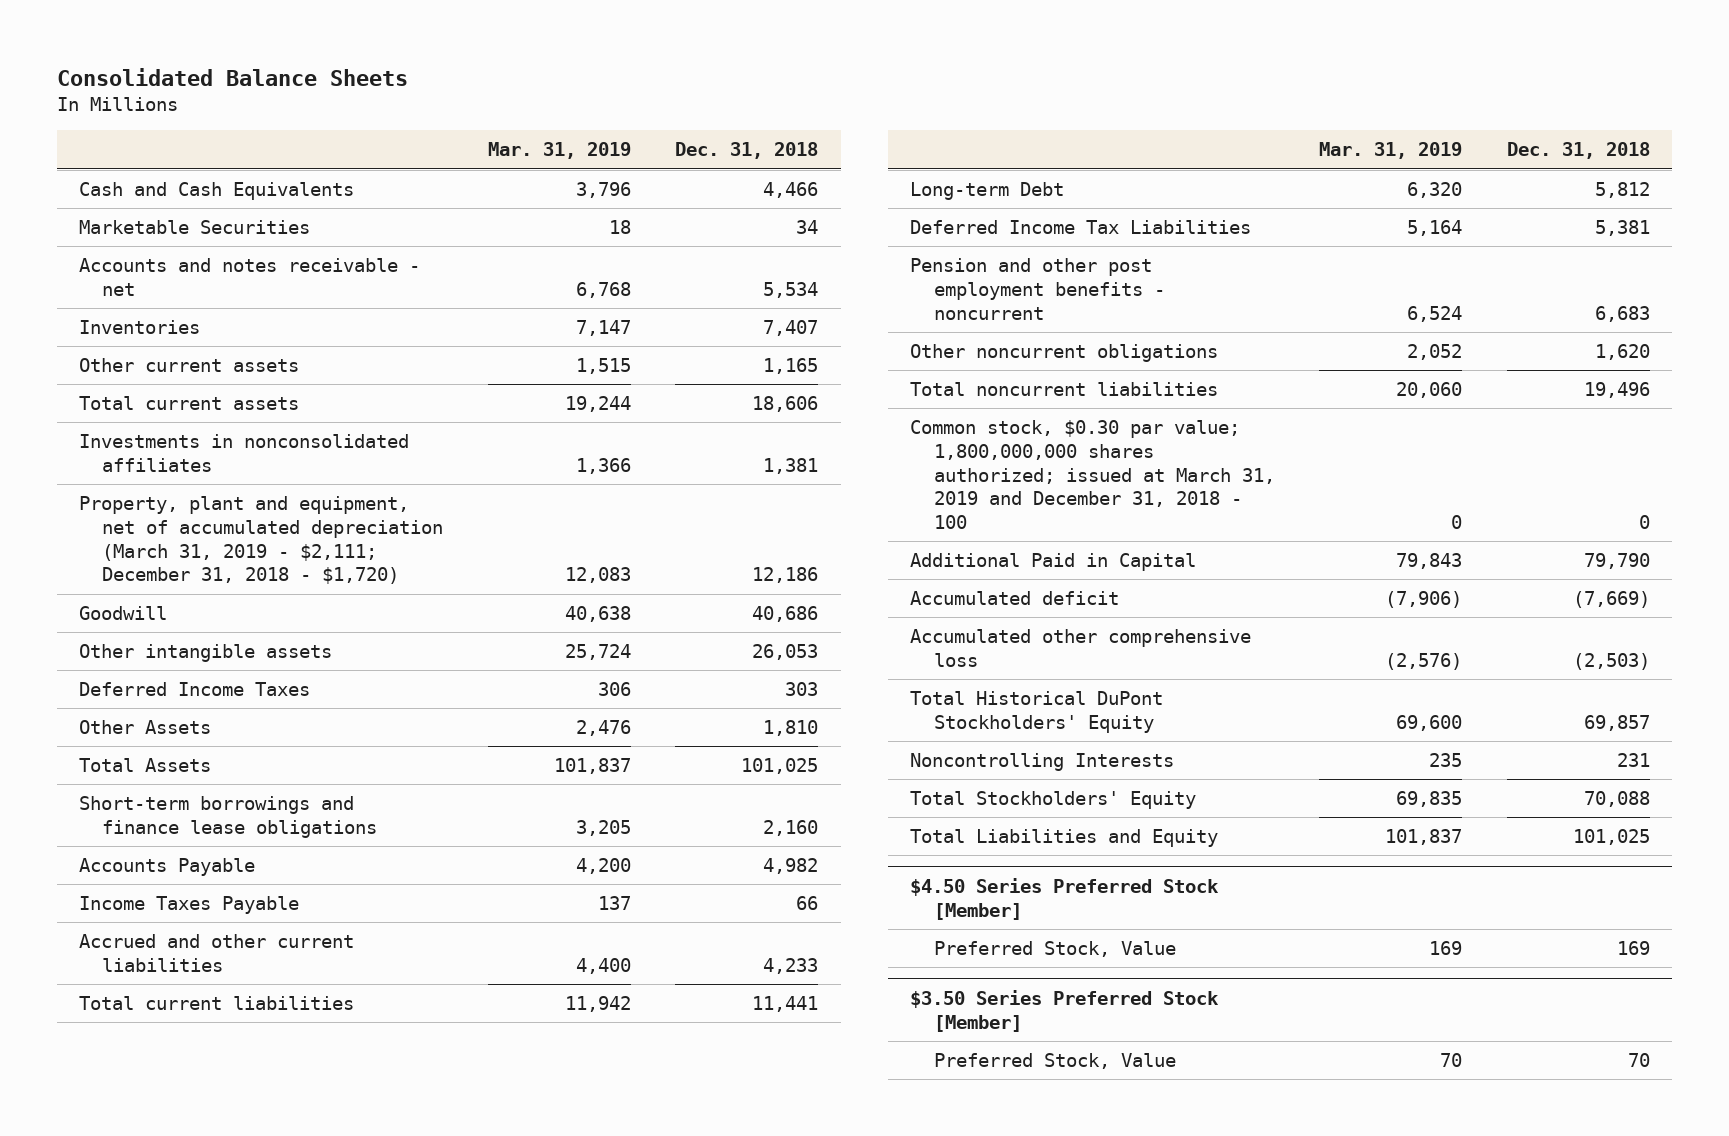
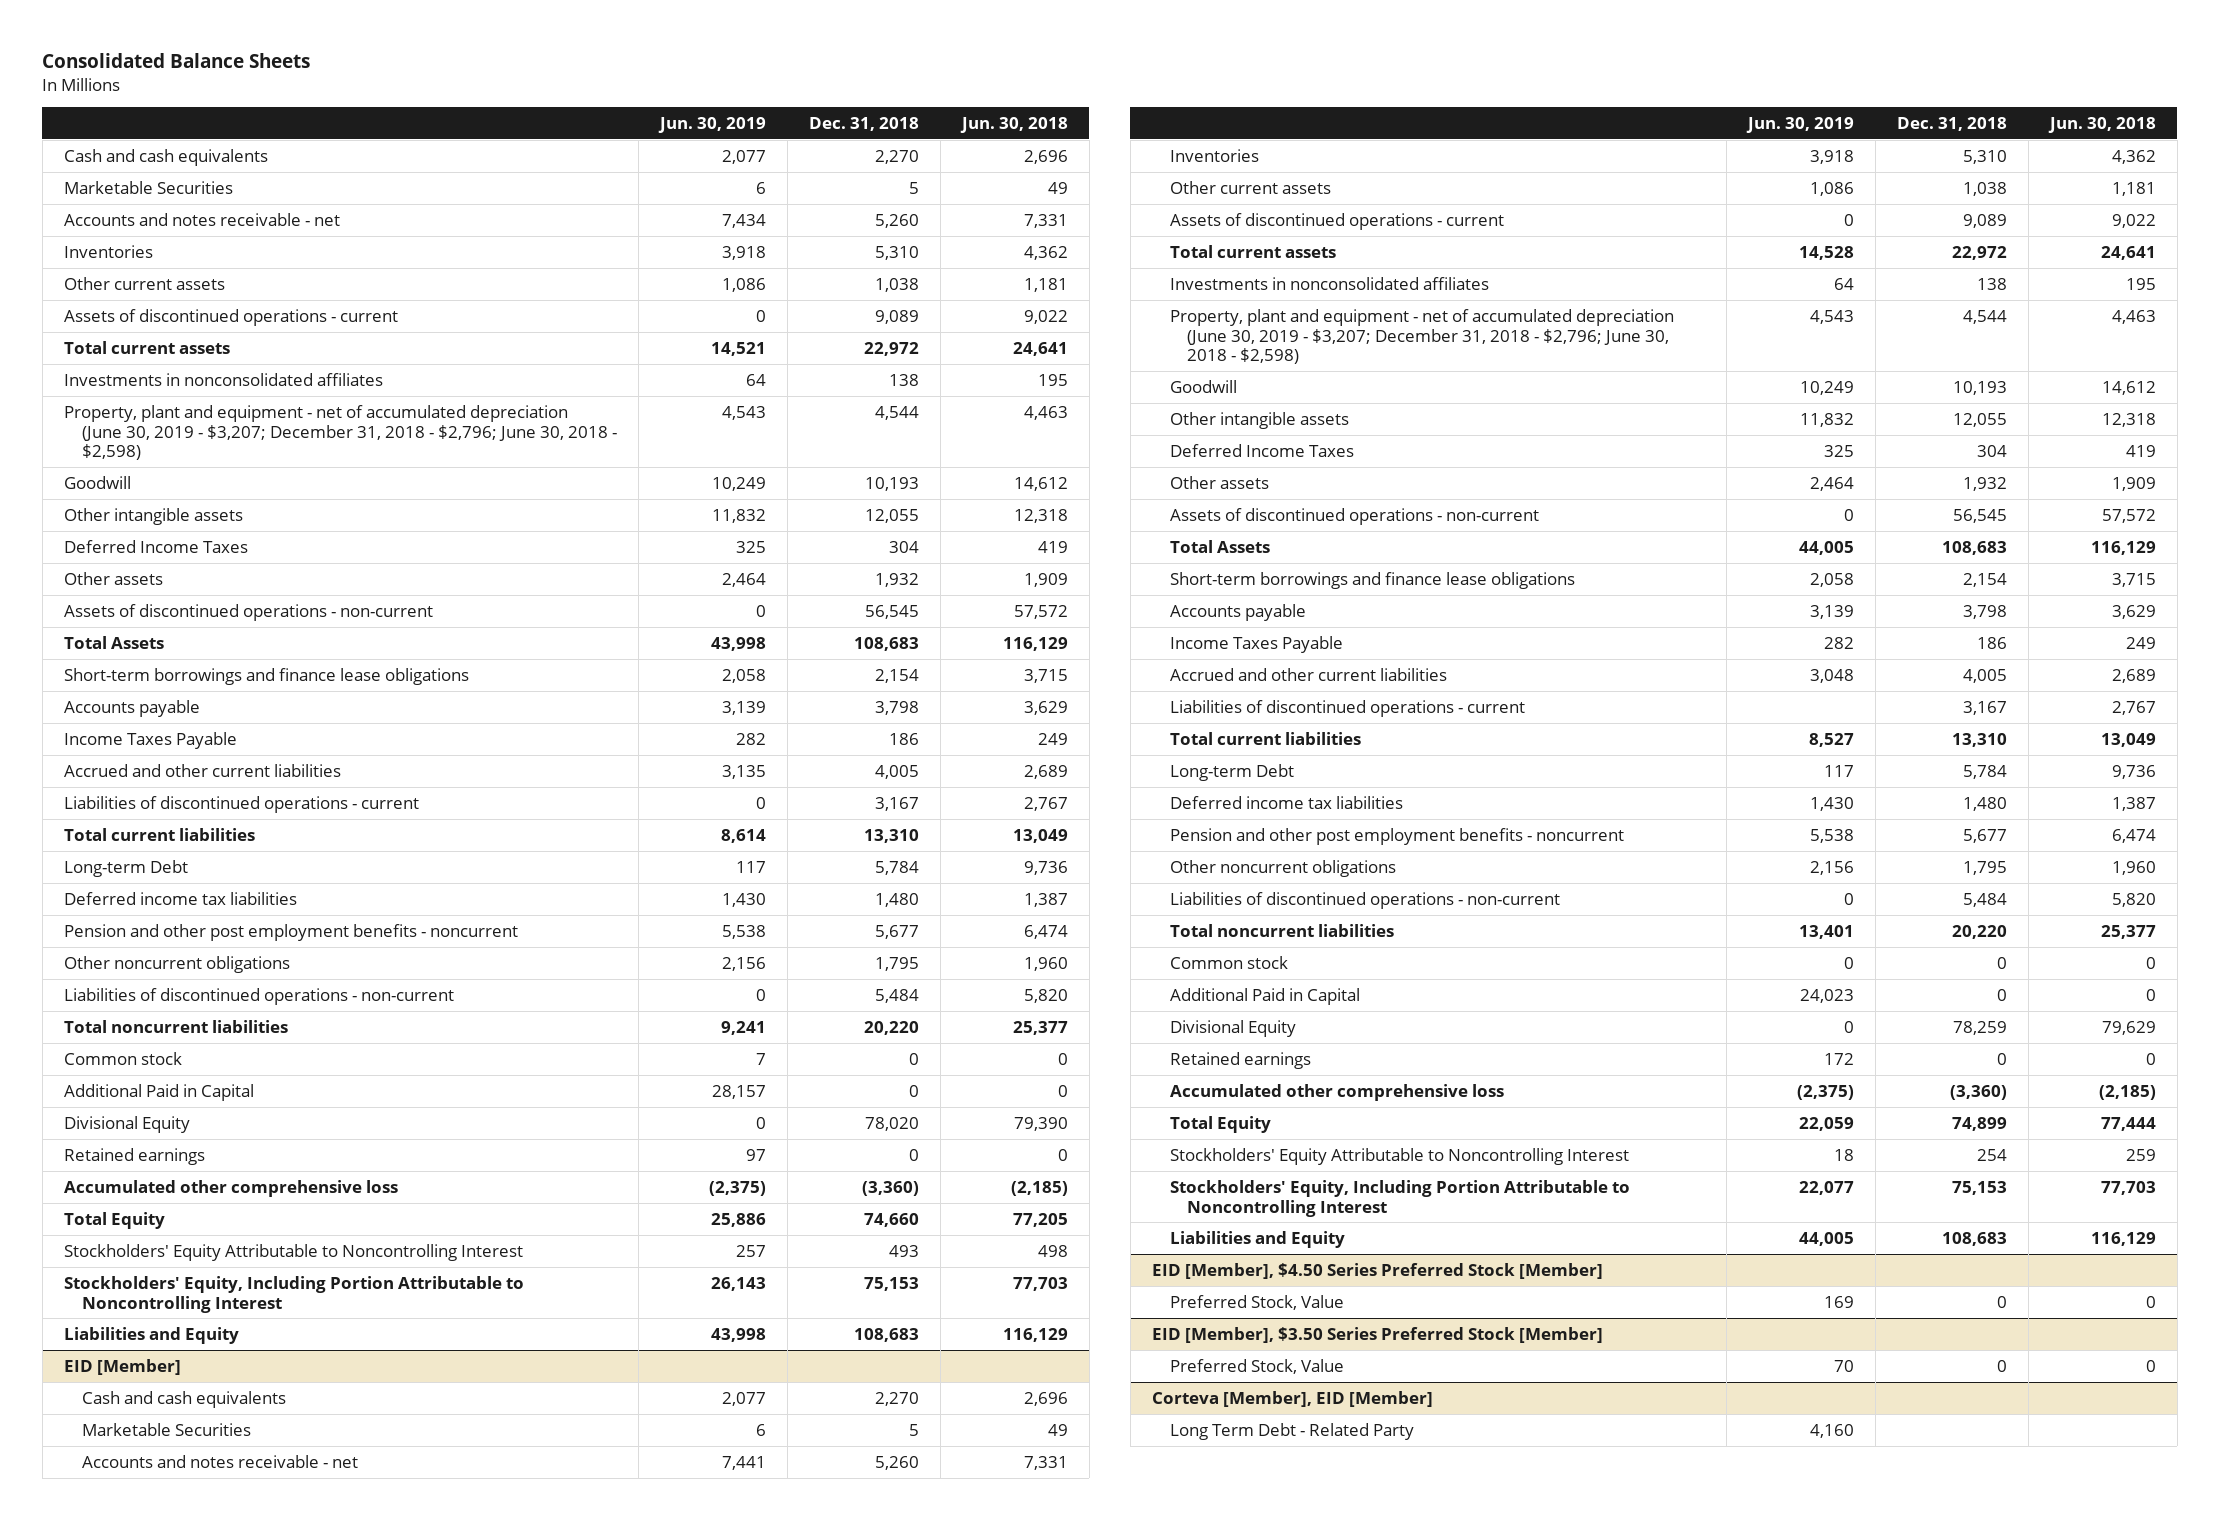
- | Mar. 31, 2019 | Dec. 31, 2018
+ | Jun. 30, 2019 | Dec. 31, 2018 | Jun. 30, 2018
- Cash and Cash Equivalents | 3,796 | 4,466
- Marketable Securities | 18 | 34
- Accounts and notes receivable - net | 6,768 | 5,534
- Inventories | 7,147 | 7,407
- Other current assets | 1,515 | 1,165
- Total current assets | 19,244 | 18,606
- Investments in nonconsolidated affiliates | 1,366 | 1,381
- Property, plant and equipment, net of accumulated depreciation (March 31, 2019 - $2,111; December 31, 2018 - $1,720) | 12,083 | 12,186
- Goodwill | 40,638 | 40,686
- Other intangible assets | 25,724 | 26,053
- Deferred Income Taxes | 306 | 303
- Other Assets | 2,476 | 1,810
- Total Assets | 101,837 | 101,025
- Short-term borrowings and finance lease obligations | 3,205 | 2,160
- Accounts Payable | 4,200 | 4,982
- Income Taxes Payable | 137 | 66
- Accrued and other current liabilities | 4,400 | 4,233
- Total current liabilities | 11,942 | 11,441
- Long-term Debt | 6,320 | 5,812
- Deferred Income Tax Liabilities | 5,164 | 5,381
- Pension and other post employment benefits - noncurrent | 6,524 | 6,683
- Other noncurrent obligations | 2,052 | 1,620
- Total noncurrent liabilities | 20,060 | 19,496
- Common stock, $0.30 par value; 1,800,000,000 shares authorized; issued at March 31, 2019 and December 31, 2018 - 100 | 0 | 0
- Additional Paid in Capital | 79,843 | 79,790
- Accumulated deficit | (7,906) | (7,669)
- Accumulated other comprehensive loss | (2,576) | (2,503)
- Total Historical DuPont Stockholders' Equity | 69,600 | 69,857
- Noncontrolling Interests | 235 | 231
- Total Stockholders' Equity | 69,835 | 70,088
- Total Liabilities and Equity | 101,837 | 101,025
- $4.50 Series Preferred Stock [Member]
- Preferred Stock, Value | 169 | 169
- $3.50 Series Preferred Stock [Member]
- Preferred Stock, Value | 70 | 70
+ Cash and cash equivalents | 2,077 | 2,270 | 2,696
+ Marketable Securities | 6 | 5 | 49
+ Accounts and notes receivable - net | 7,434 | 5,260 | 7,331
+ Inventories | 3,918 | 5,310 | 4,362
+ Other current assets | 1,086 | 1,038 | 1,181
+ Assets of discontinued operations - current | 0 | 9,089 | 9,022
+ Total current assets | 14,521 | 22,972 | 24,641
+ Investments in nonconsolidated affiliates | 64 | 138 | 195
+ Property, plant and equipment - net of accumulated depreciation (June 30, 2019 - $3,207; December 31, 2018 - $2,796; June 30, 2018 - $2,598) | 4,543 | 4,544 | 4,463
+ Goodwill | 10,249 | 10,193 | 14,612
+ Other intangible assets | 11,832 | 12,055 | 12,318
+ Deferred Income Taxes | 325 | 304 | 419
+ Other assets | 2,464 | 1,932 | 1,909
+ Assets of discontinued operations - non-current | 0 | 56,545 | 57,572
+ Total Assets | 43,998 | 108,683 | 116,129
+ Short-term borrowings and finance lease obligations | 2,058 | 2,154 | 3,715
+ Accounts payable | 3,139 | 3,798 | 3,629
+ Income Taxes Payable | 282 | 186 | 249
+ Accrued and other current liabilities | 3,135 | 4,005 | 2,689
+ Liabilities of discontinued operations - current | 0 | 3,167 | 2,767
+ Total current liabilities | 8,614 | 13,310 | 13,049
+ Long-term Debt | 117 | 5,784 | 9,736
+ Deferred income tax liabilities | 1,430 | 1,480 | 1,387
+ Pension and other post employment benefits - noncurrent | 5,538 | 5,677 | 6,474
+ Other noncurrent obligations | 2,156 | 1,795 | 1,960
+ Liabilities of discontinued operations - non-current | 0 | 5,484 | 5,820
+ Total noncurrent liabilities | 9,241 | 20,220 | 25,377
+ Common stock | 7 | 0 | 0
+ Additional Paid in Capital | 28,157 | 0 | 0
+ Divisional Equity | 0 | 78,020 | 79,390
+ Retained earnings | 97 | 0 | 0
+ Accumulated other comprehensive loss | (2,375) | (3,360) | (2,185)
+ Total Equity | 25,886 | 74,660 | 77,205
+ Stockholders' Equity Attributable to Noncontrolling Interest | 257 | 493 | 498
+ Stockholders' Equity, Including Portion Attributable to Noncontrolling Interest | 26,143 | 75,153 | 77,703
+ Liabilities and Equity | 43,998 | 108,683 | 116,129
+ EID [Member]
+ Cash and cash equivalents | 2,077 | 2,270 | 2,696
+ Marketable Securities | 6 | 5 | 49
+ Accounts and notes receivable - net | 7,441 | 5,260 | 7,331
+ Inventories | 3,918 | 5,310 | 4,362
+ Other current assets | 1,086 | 1,038 | 1,181
+ Assets of discontinued operations - current | 0 | 9,089 | 9,022
+ Total current assets | 14,528 | 22,972 | 24,641
+ Investments in nonconsolidated affiliates | 64 | 138 | 195
+ Property, plant and equipment - net of accumulated depreciation (June 30, 2019 - $3,207; December 31, 2018 - $2,796; June 30, 2018 - $2,598) | 4,543 | 4,544 | 4,463
+ Goodwill | 10,249 | 10,193 | 14,612
+ Other intangible assets | 11,832 | 12,055 | 12,318
+ Deferred Income Taxes | 325 | 304 | 419
+ Other assets | 2,464 | 1,932 | 1,909
+ Assets of discontinued operations - non-current | 0 | 56,545 | 57,572
+ Total Assets | 44,005 | 108,683 | 116,129
+ Short-term borrowings and finance lease obligations | 2,058 | 2,154 | 3,715
+ Accounts payable | 3,139 | 3,798 | 3,629
+ Income Taxes Payable | 282 | 186 | 249
+ Accrued and other current liabilities | 3,048 | 4,005 | 2,689
+ Liabilities of discontinued operations - current | | 3,167 | 2,767
+ Total current liabilities | 8,527 | 13,310 | 13,049
+ Long-term Debt | 117 | 5,784 | 9,736
+ Deferred income tax liabilities | 1,430 | 1,480 | 1,387
+ Pension and other post employment benefits - noncurrent | 5,538 | 5,677 | 6,474
+ Other noncurrent obligations | 2,156 | 1,795 | 1,960
+ Liabilities of discontinued operations - non-current | 0 | 5,484 | 5,820
+ Total noncurrent liabilities | 13,401 | 20,220 | 25,377
+ Common stock | 0 | 0 | 0
+ Additional Paid in Capital | 24,023 | 0 | 0
+ Divisional Equity | 0 | 78,259 | 79,629
+ Retained earnings | 172 | 0 | 0
+ Accumulated other comprehensive loss | (2,375) | (3,360) | (2,185)
+ Total Equity | 22,059 | 74,899 | 77,444
+ Stockholders' Equity Attributable to Noncontrolling Interest | 18 | 254 | 259
+ Stockholders' Equity, Including Portion Attributable to Noncontrolling Interest | 22,077 | 75,153 | 77,703
+ Liabilities and Equity | 44,005 | 108,683 | 116,129
+ EID [Member], $4.50 Series Preferred Stock [Member]
+ Preferred Stock, Value | 169 | 0 | 0
+ EID [Member], $3.50 Series Preferred Stock [Member]
+ Preferred Stock, Value | 70 | 0 | 0
+ Corteva [Member], EID [Member]
+ Long Term Debt - Related Party | 4,160 | |

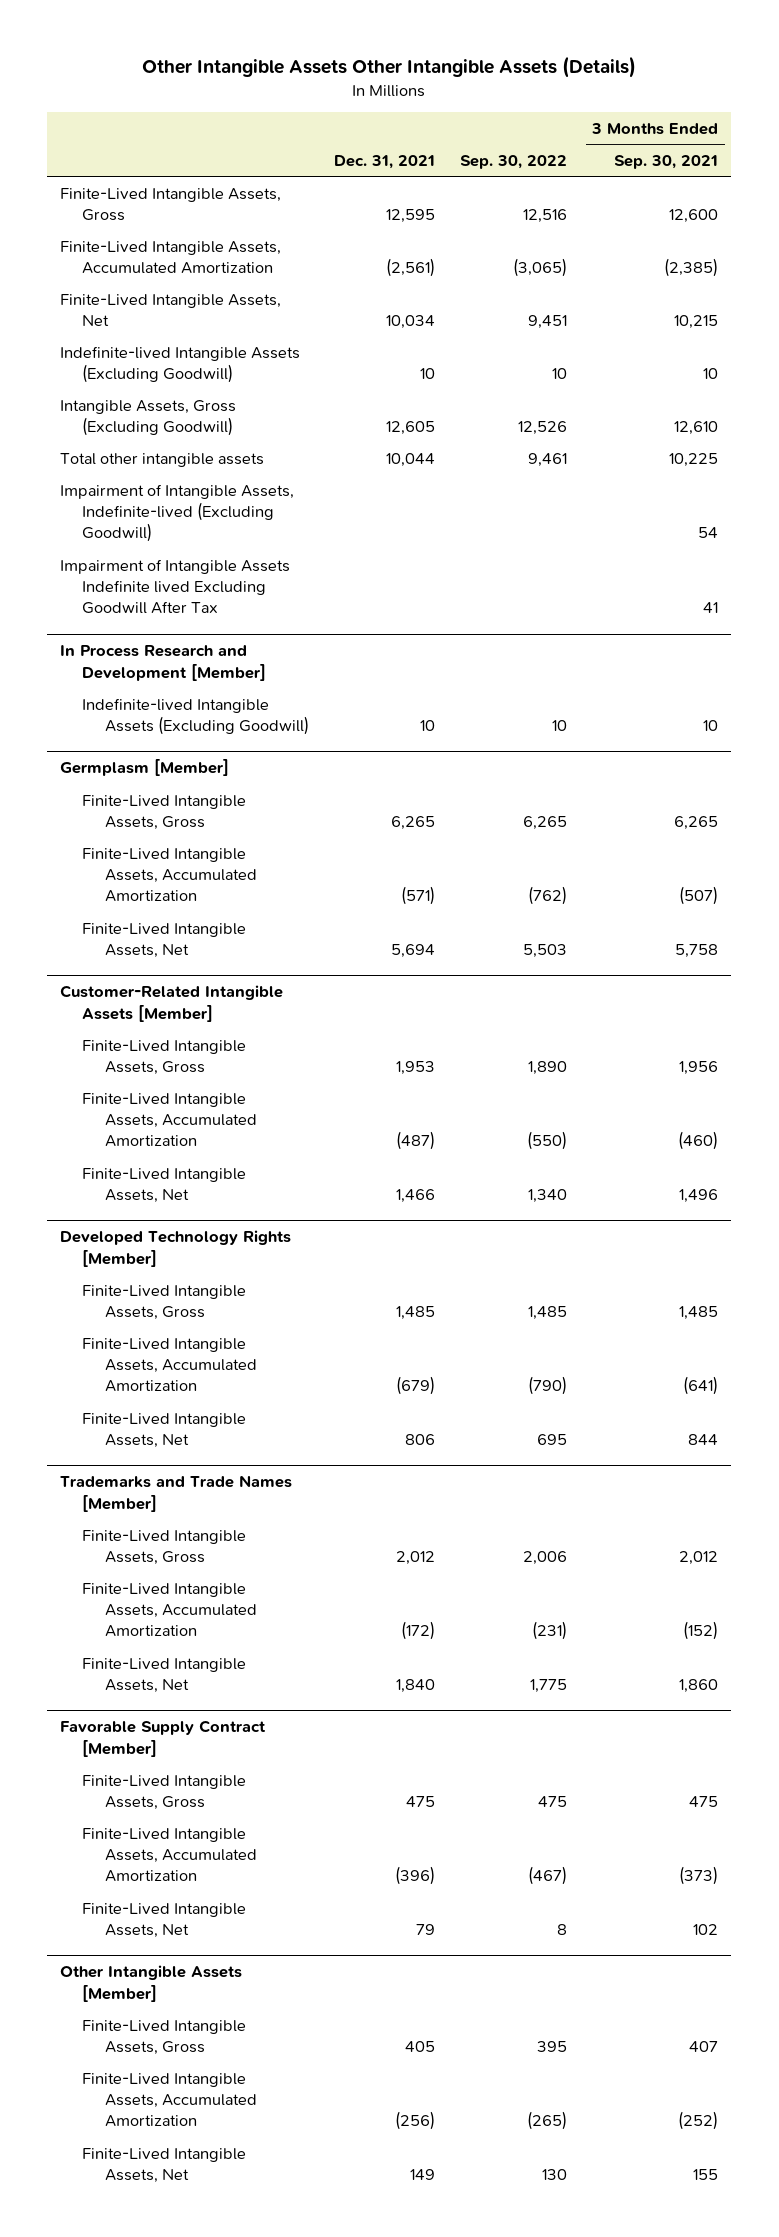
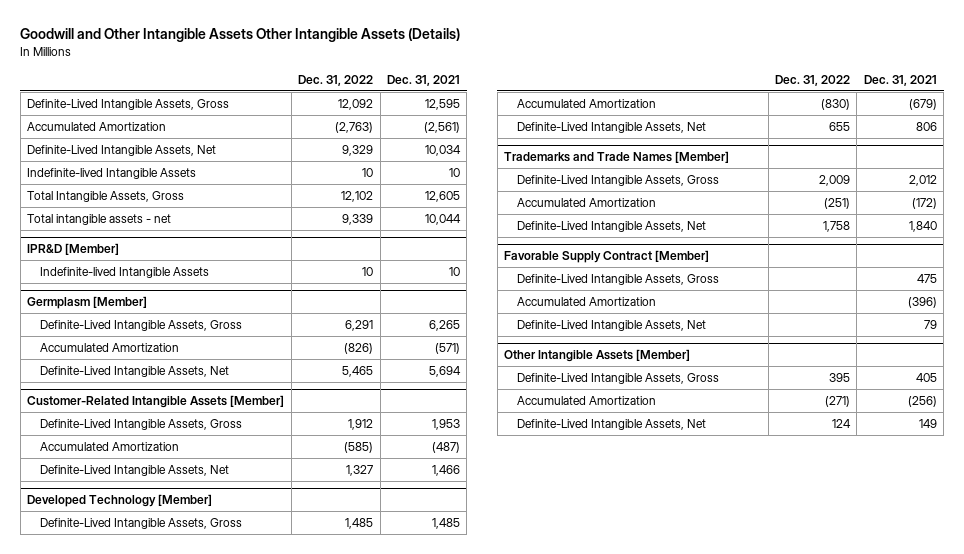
- Other Intangible Assets Other Intangible Assets (Details)
+ Goodwill and Other Intangible Assets Other Intangible Assets (Details)
- | Dec. 31, 2021 | Sep. 30, 2022 | 3 Months Ended Sep. 30, 2021
+ | Dec. 31, 2022 | Dec. 31, 2021
- Finite-Lived Intangible Assets, Gross | 12,595 | 12,516 | 12,600
- Finite-Lived Intangible Assets, Accumulated Amortization | (2,561) | (3,065) | (2,385)
- Finite-Lived Intangible Assets, Net | 10,034 | 9,451 | 10,215
- Indefinite-lived Intangible Assets (Excluding Goodwill) | 10 | 10 | 10
- Intangible Assets, Gross (Excluding Goodwill) | 12,605 | 12,526 | 12,610
- Total other intangible assets | 10,044 | 9,461 | 10,225
- Impairment of Intangible Assets, Indefinite-lived (Excluding Goodwill) | | | 54
- Impairment of Intangible Assets Indefinite lived Excluding Goodwill After Tax | | | 41
- In Process Research and Development [Member]
- Indefinite-lived Intangible Assets (Excluding Goodwill) | 10 | 10 | 10
+ Definite-Lived Intangible Assets, Gross | 12,092 | 12,595
+ Accumulated Amortization | (2,763) | (2,561)
+ Definite-Lived Intangible Assets, Net | 9,329 | 10,034
+ Indefinite-lived Intangible Assets | 10 | 10
+ Total Intangible Assets, Gross | 12,102 | 12,605
+ Total intangible assets - net | 9,339 | 10,044
+ IPR&D [Member]
+ Indefinite-lived Intangible Assets | 10 | 10
@ Germplasm [Member]
- Finite-Lived Intangible Assets, Gross | 6,265 | 6,265 | 6,265
- Finite-Lived Intangible Assets, Accumulated Amortization | (571) | (762) | (507)
- Finite-Lived Intangible Assets, Net | 5,694 | 5,503 | 5,758
+ Definite-Lived Intangible Assets, Gross | 6,291 | 6,265
+ Accumulated Amortization | (826) | (571)
+ Definite-Lived Intangible Assets, Net | 5,465 | 5,694
@ Customer-Related Intangible Assets [Member]
- Finite-Lived Intangible Assets, Gross | 1,953 | 1,890 | 1,956
- Finite-Lived Intangible Assets, Accumulated Amortization | (487) | (550) | (460)
- Finite-Lived Intangible Assets, Net | 1,466 | 1,340 | 1,496
- Developed Technology Rights [Member]
- Finite-Lived Intangible Assets, Gross | 1,485 | 1,485 | 1,485
- Finite-Lived Intangible Assets, Accumulated Amortization | (679) | (790) | (641)
- Finite-Lived Intangible Assets, Net | 806 | 695 | 844
@ Customer-Related Intangible Assets [Member]
+ Definite-Lived Intangible Assets, Gross | 1,912 | 1,953
+ Accumulated Amortization | (585) | (487)
+ Definite-Lived Intangible Assets, Net | 1,327 | 1,466
+ Developed Technology [Member]
+ Definite-Lived Intangible Assets, Gross | 1,485 | 1,485
+ Accumulated Amortization | (830) | (679)
+ Definite-Lived Intangible Assets, Net | 655 | 806
@ Trademarks and Trade Names [Member]
- Finite-Lived Intangible Assets, Gross | 2,012 | 2,006 | 2,012
- Finite-Lived Intangible Assets, Accumulated Amortization | (172) | (231) | (152)
- Finite-Lived Intangible Assets, Net | 1,840 | 1,775 | 1,860
+ Definite-Lived Intangible Assets, Gross | 2,009 | 2,012
+ Accumulated Amortization | (251) | (172)
+ Definite-Lived Intangible Assets, Net | 1,758 | 1,840
@ Favorable Supply Contract [Member]
- Finite-Lived Intangible Assets, Gross | 475 | 475 | 475
- Finite-Lived Intangible Assets, Accumulated Amortization | (396) | (467) | (373)
- Finite-Lived Intangible Assets, Net | 79 | 8 | 102
+ Definite-Lived Intangible Assets, Gross | | 475
+ Accumulated Amortization | | (396)
+ Definite-Lived Intangible Assets, Net | | 79
@ Other Intangible Assets [Member]
- Finite-Lived Intangible Assets, Gross | 405 | 395 | 407
- Finite-Lived Intangible Assets, Accumulated Amortization | (256) | (265) | (252)
- Finite-Lived Intangible Assets, Net | 149 | 130 | 155
+ Definite-Lived Intangible Assets, Gross | 395 | 405
+ Accumulated Amortization | (271) | (256)
+ Definite-Lived Intangible Assets, Net | 124 | 149

